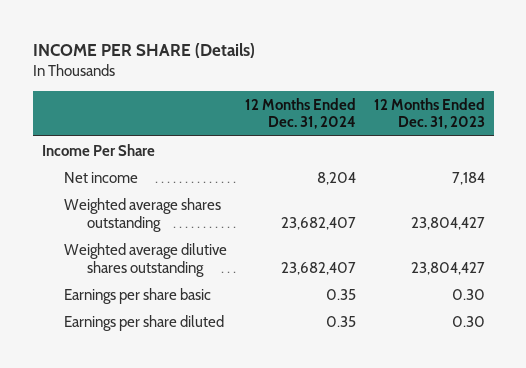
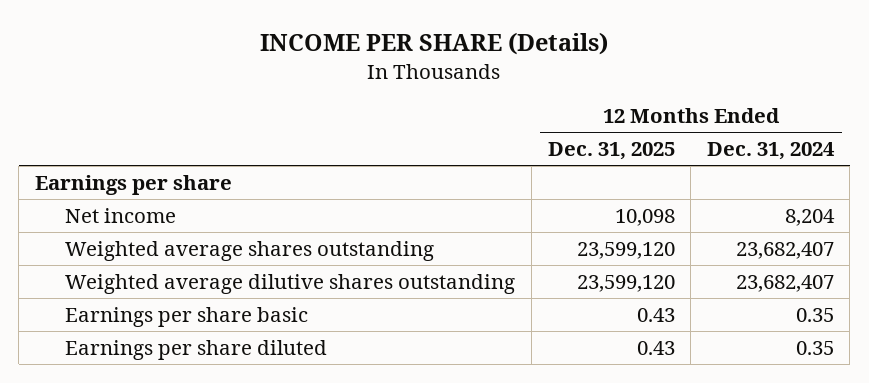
- | 12 Months Ended Dec. 31, 2024 | 12 Months Ended Dec. 31, 2023
+ | 12 Months Ended Dec. 31, 2025 | 12 Months Ended Dec. 31, 2024
- Income Per Share
+ Earnings per share

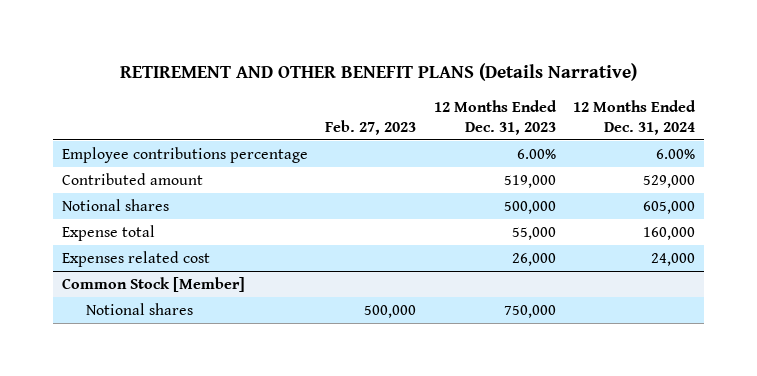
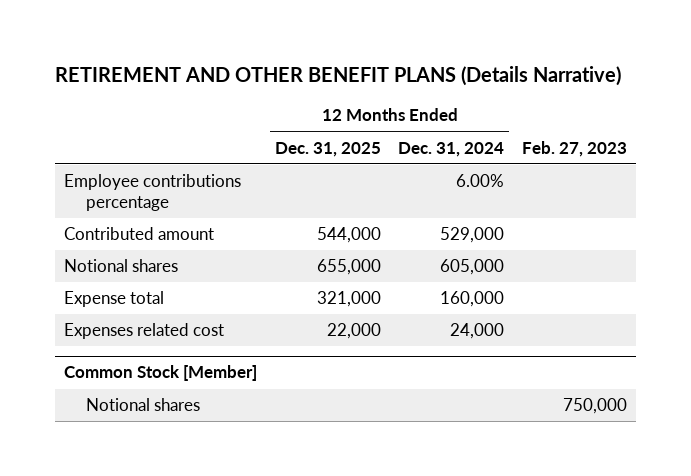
- | Feb. 27, 2023 | 12 Months Ended Dec. 31, 2023 | 12 Months Ended Dec. 31, 2024
+ | 12 Months Ended Dec. 31, 2025 | 12 Months Ended Dec. 31, 2024 | Feb. 27, 2023
@ Common Stock [Member]
- Notional shares | 500,000 | 750,000 |
+ Notional shares | | | 750,000

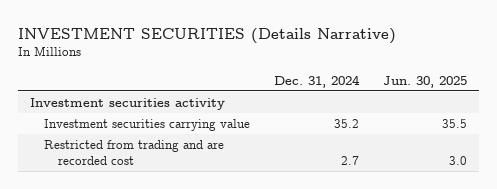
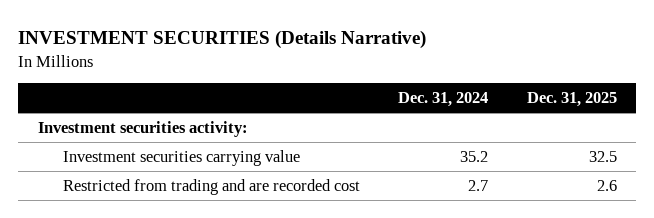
- | Dec. 31, 2024 | Jun. 30, 2025
+ | Dec. 31, 2024 | Dec. 31, 2025
- Investment securities activity
+ Investment securities activity:

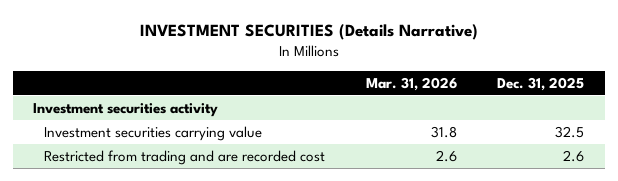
- | Dec. 31, 2024 | Dec. 31, 2025
+ | Mar. 31, 2026 | Dec. 31, 2025
- Investment securities activity:
+ Investment securities activity

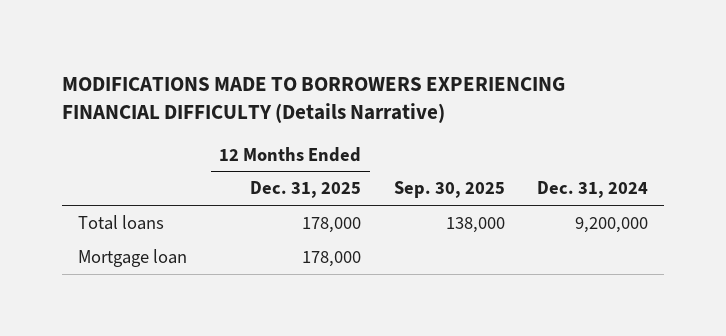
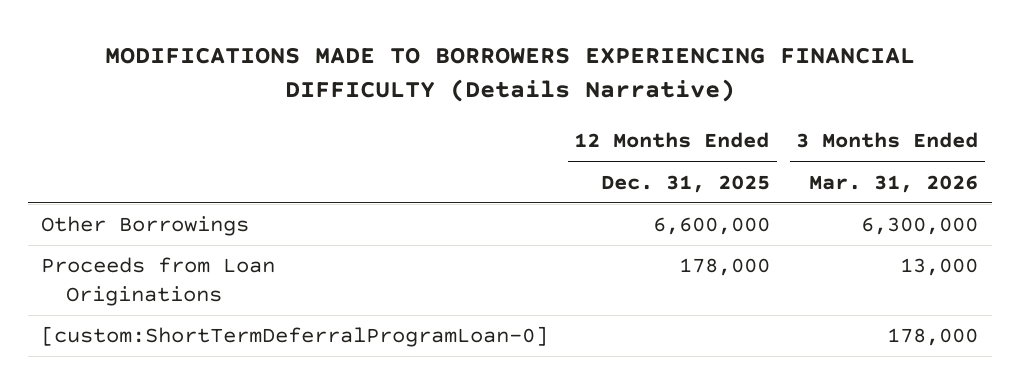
- | 12 Months Ended Dec. 31, 2025 | Sep. 30, 2025 | Dec. 31, 2024
+ | 12 Months Ended Dec. 31, 2025 | 3 Months Ended Mar. 31, 2026
- Total loans | 178,000 | 138,000 | 9,200,000
- Mortgage loan | 178,000 | |
+ Other Borrowings | 6,600,000 | 6,300,000
+ Proceeds from Loan Originations | 178,000 | 13,000
+ [custom:ShortTermDeferralProgramLoan-0] | | 178,000

